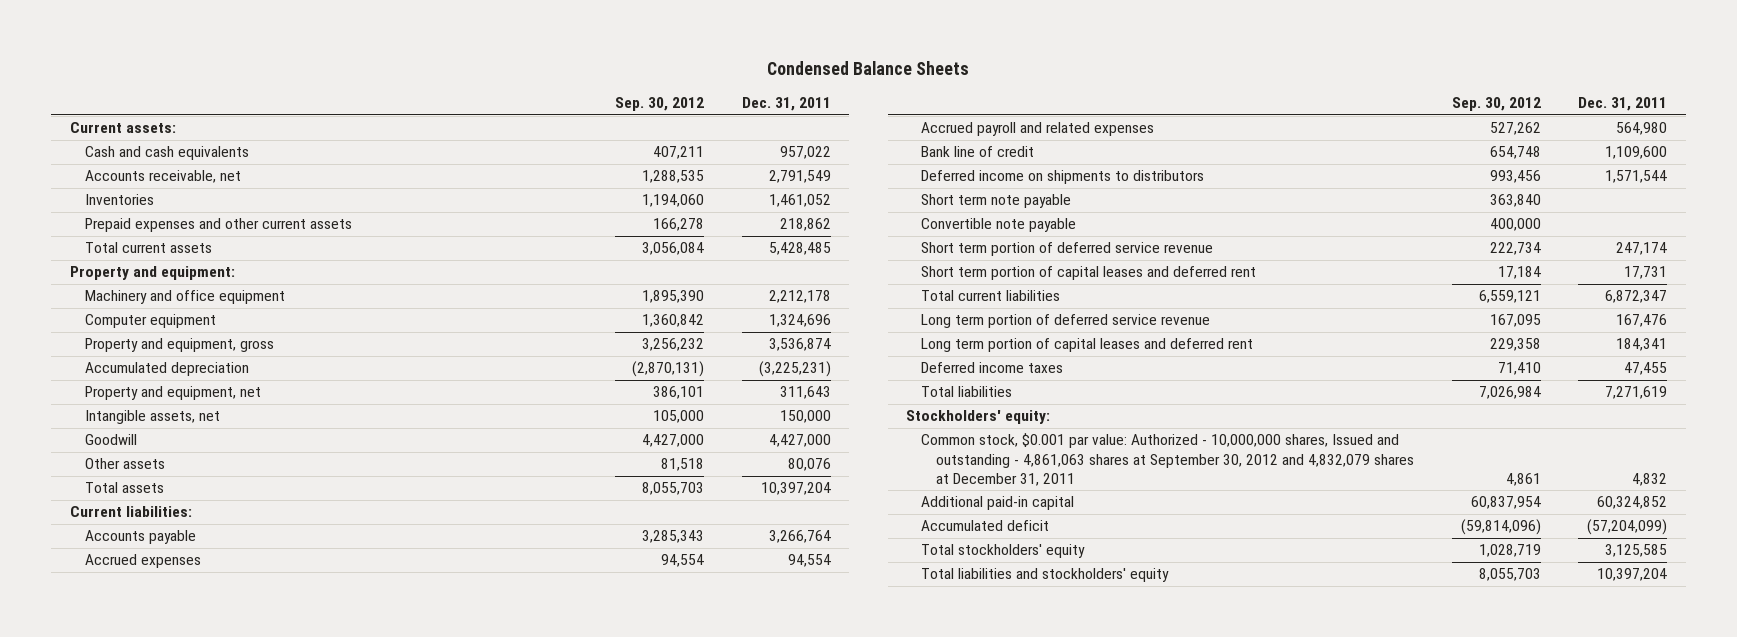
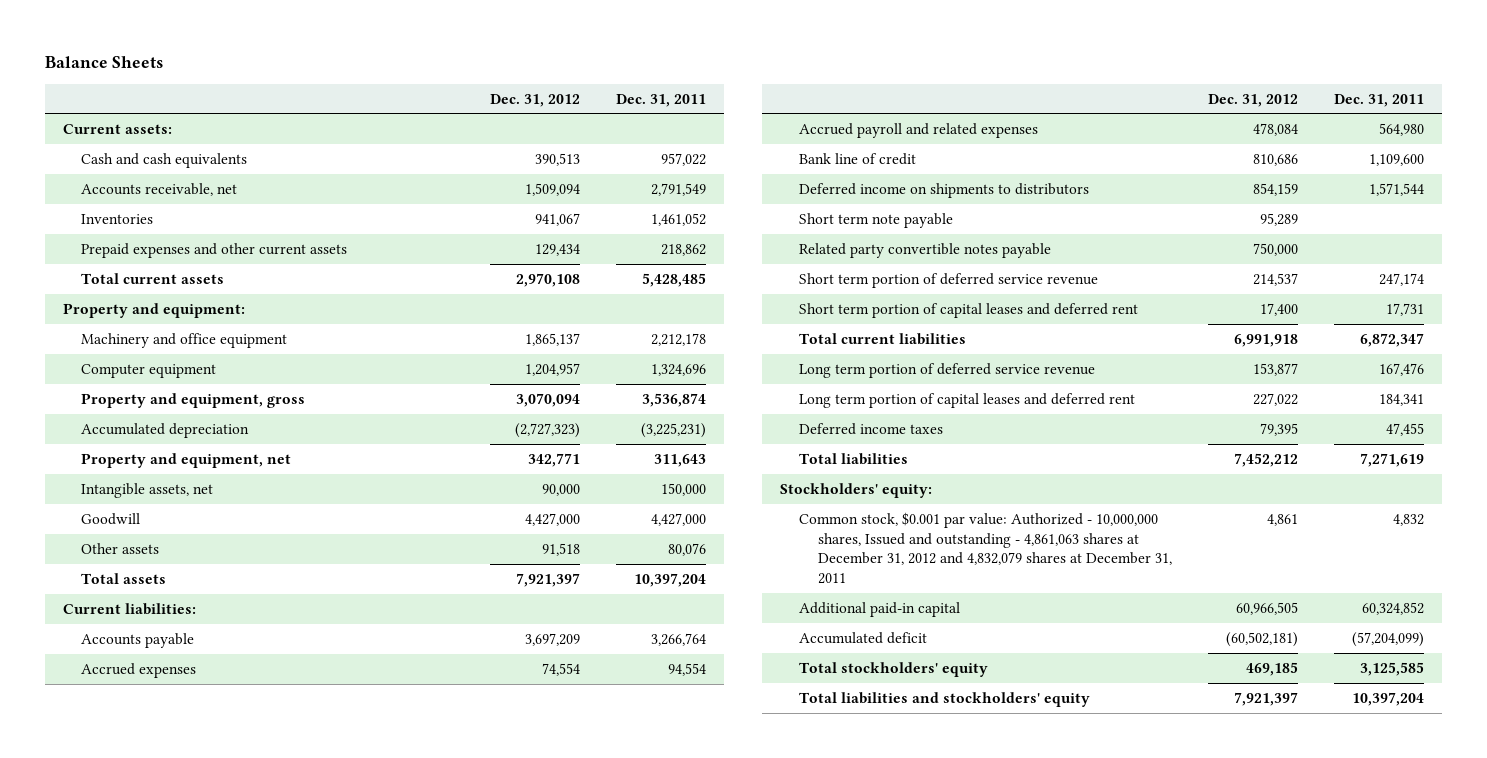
- Condensed Balance Sheets
+ Balance Sheets
- | Sep. 30, 2012 | Dec. 31, 2011
+ | Dec. 31, 2012 | Dec. 31, 2011
- Convertible note payable | 400,000 |
+ Related party convertible notes payable | 750,000 |
- Common stock, $0.001 par value: Authorized - 10,000,000 shares, Issued and outstanding - 4,861,063 shares at September 30, 2012 and 4,832,079 shares at December 31, 2011 | 4,861 | 4,832
+ Common stock, $0.001 par value: Authorized - 10,000,000 shares, Issued and outstanding - 4,861,063 shares at December 31, 2012 and 4,832,079 shares at December 31, 2011 | 4,861 | 4,832

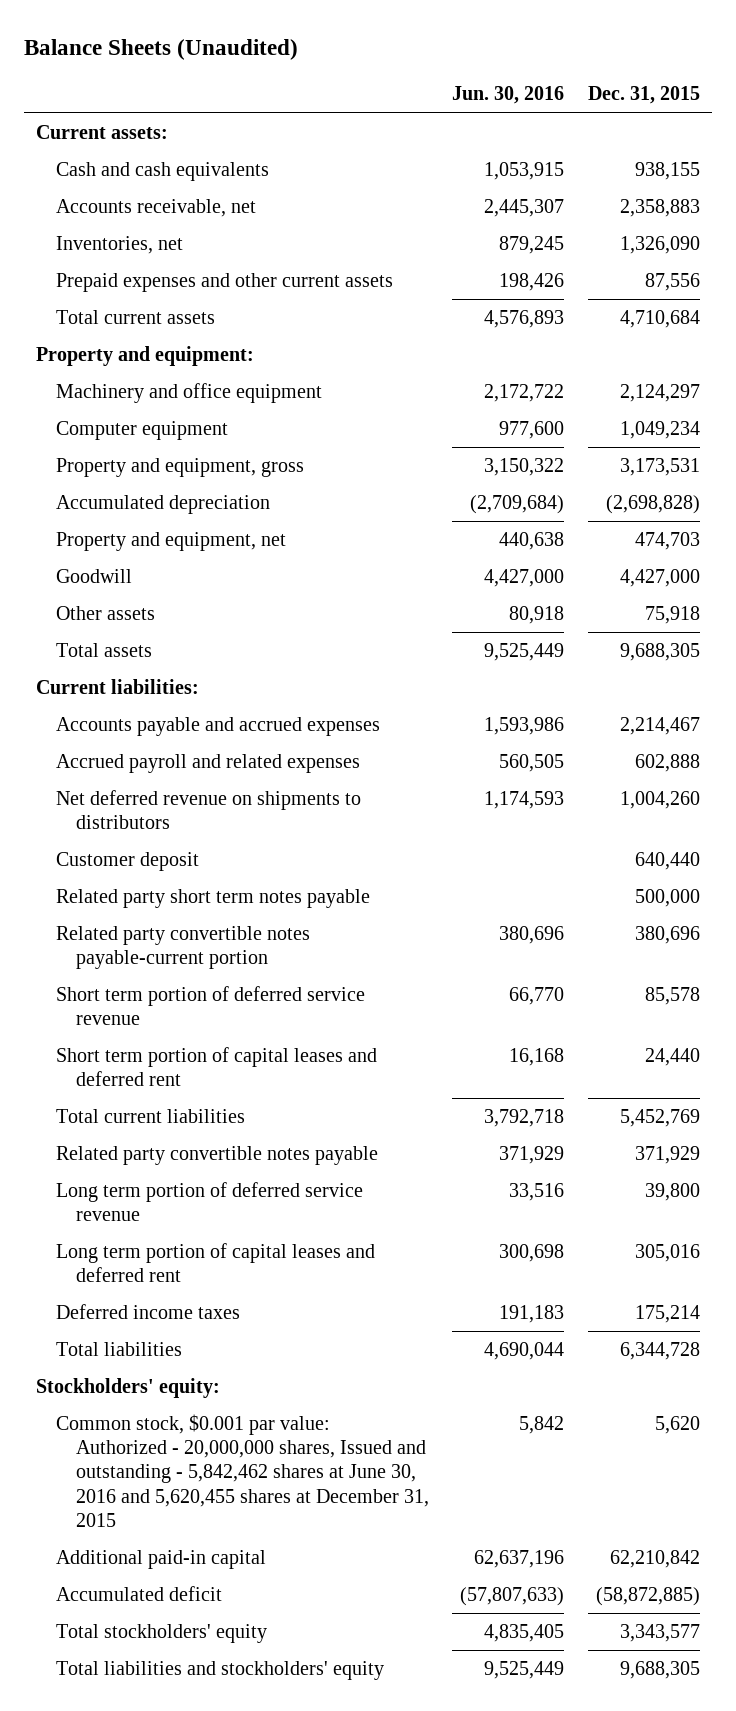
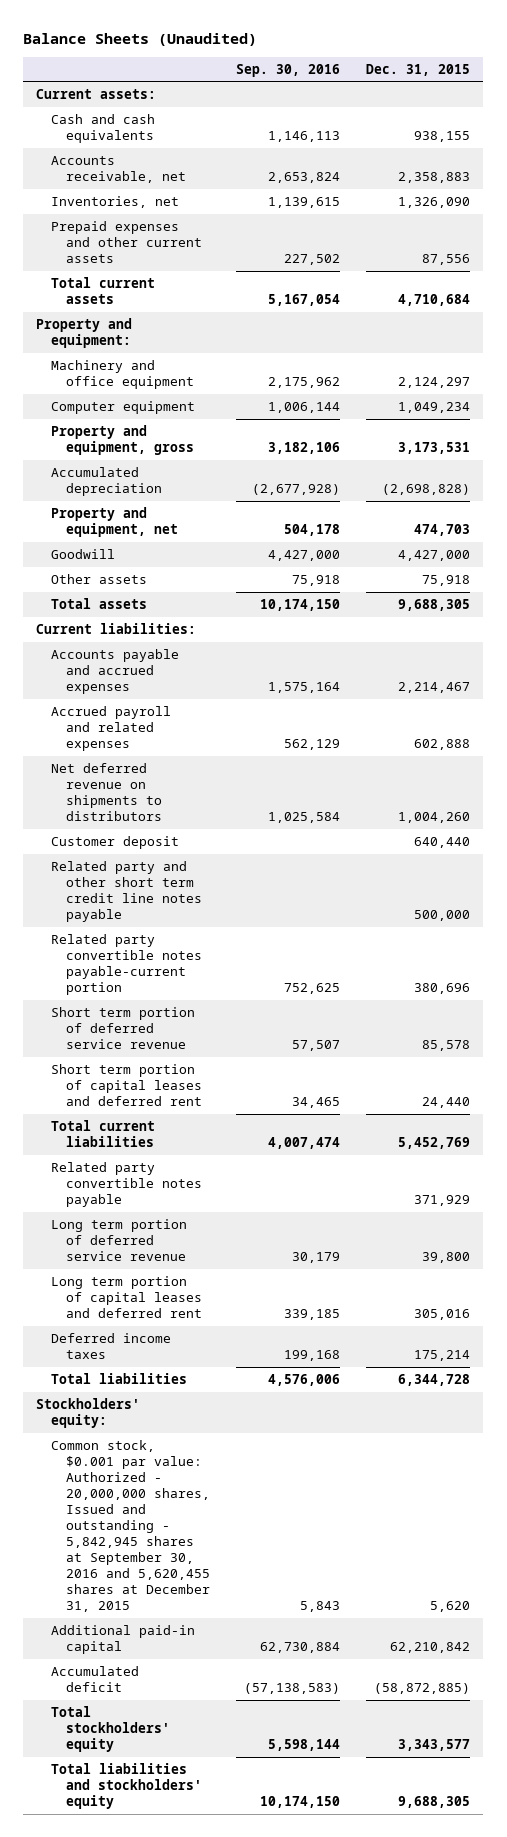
- | Jun. 30, 2016 | Dec. 31, 2015
+ | Sep. 30, 2016 | Dec. 31, 2015
- Related party short term notes payable | | 500,000
+ Related party and other short term credit line notes payable | | 500,000
- Common stock, $0.001 par value: Authorized - 20,000,000 shares, Issued and outstanding - 5,842,462 shares at June 30, 2016 and 5,620,455 shares at December 31, 2015 | 5,842 | 5,620
+ Common stock, $0.001 par value: Authorized - 20,000,000 shares, Issued and outstanding - 5,842,945 shares at September 30, 2016 and 5,620,455 shares at December 31, 2015 | 5,843 | 5,620

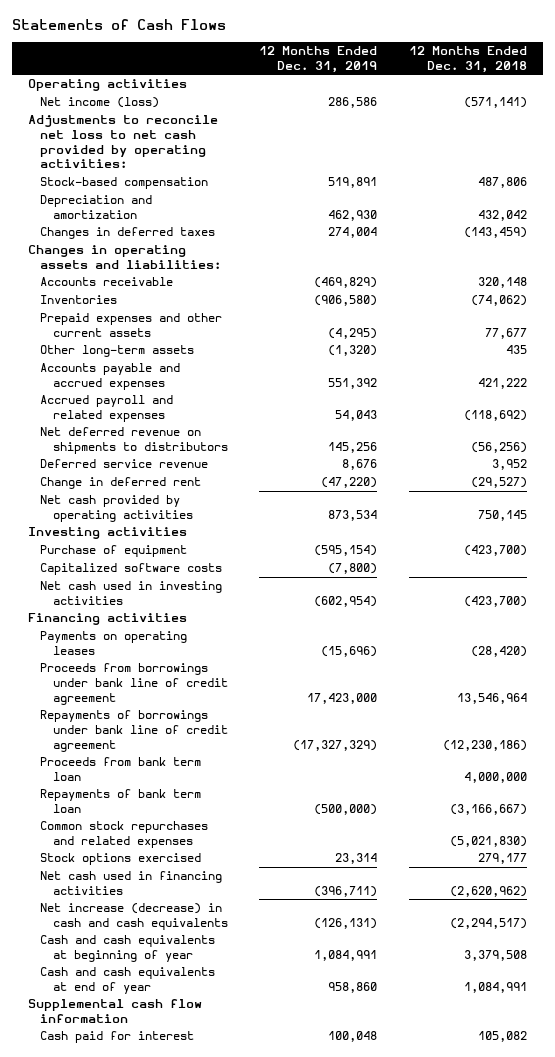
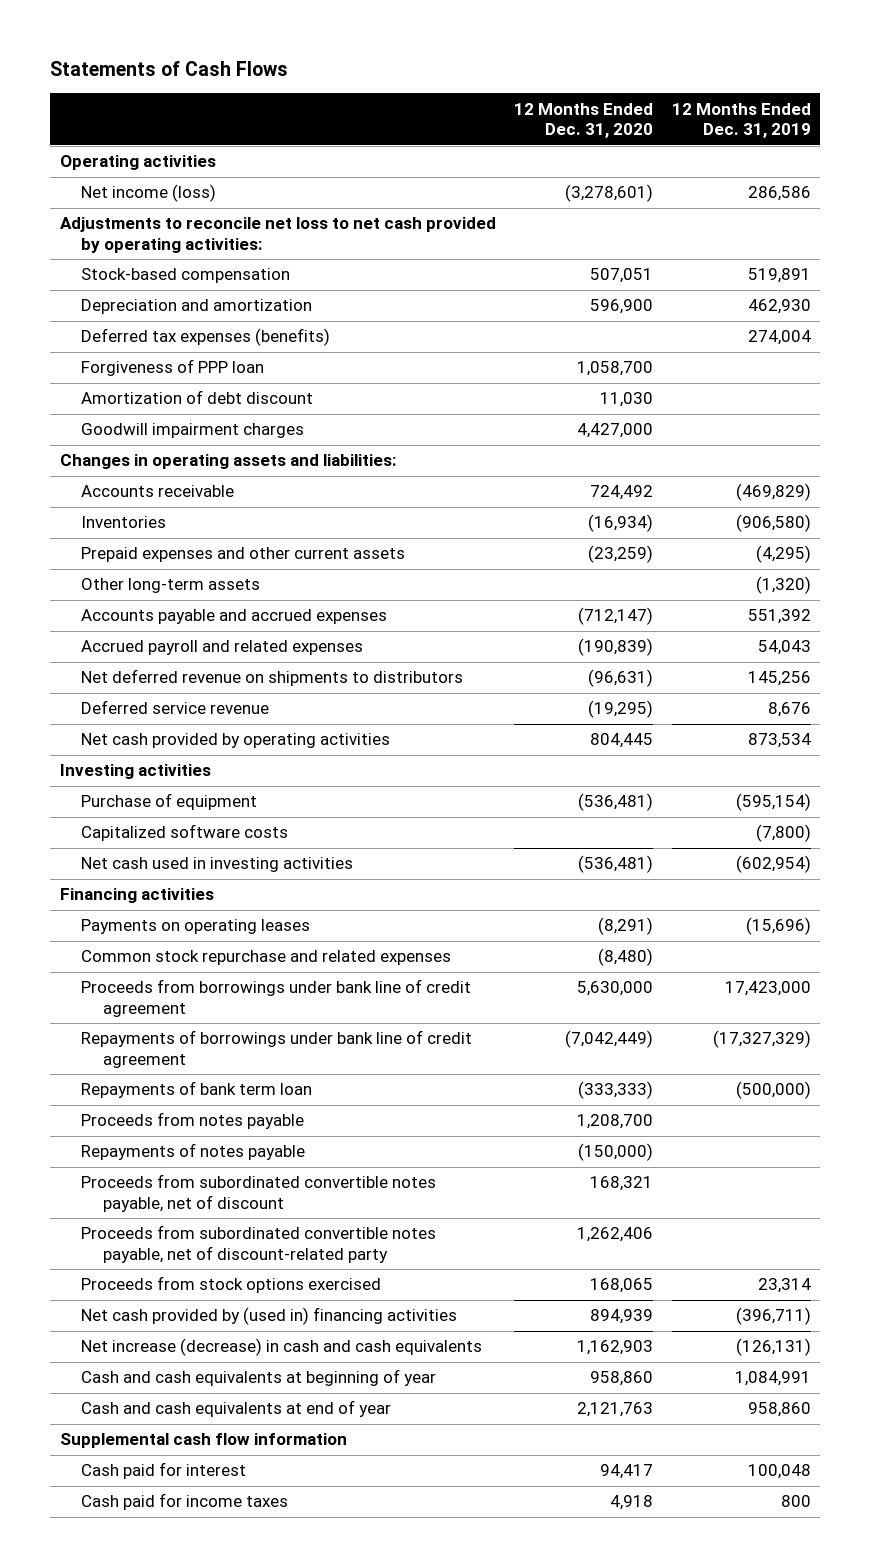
- | 12 Months Ended Dec. 31, 2019 | 12 Months Ended Dec. 31, 2018
+ | 12 Months Ended Dec. 31, 2020 | 12 Months Ended Dec. 31, 2019
- Changes in deferred taxes | 274,004 | (143,459)
+ Deferred tax expenses (benefits) | | 274,004
+ Forgiveness of PPP loan | 1,058,700 |
+ Amortization of debt discount | 11,030 |
+ Goodwill impairment charges | 4,427,000 |
- Change in deferred rent | (47,220) | (29,527)
+ Common stock repurchase and related expenses | (8,480) |
- Proceeds from bank term loan | | 4,000,000
- Common stock repurchases and related expenses | | (5,021,830)
- Stock options exercised | 23,314 | 279,177
- Net cash used in financing activities | (396,711) | (2,620,962)
+ Proceeds from notes payable | 1,208,700 |
+ Repayments of notes payable | (150,000) |
+ Proceeds from subordinated convertible notes payable, net of discount | 168,321 |
+ Proceeds from subordinated convertible notes payable, net of discount-related party | 1,262,406 |
+ Proceeds from stock options exercised | 168,065 | 23,314
+ Net cash provided by (used in) financing activities | 894,939 | (396,711)
+ Cash paid for income taxes | 4,918 | 800

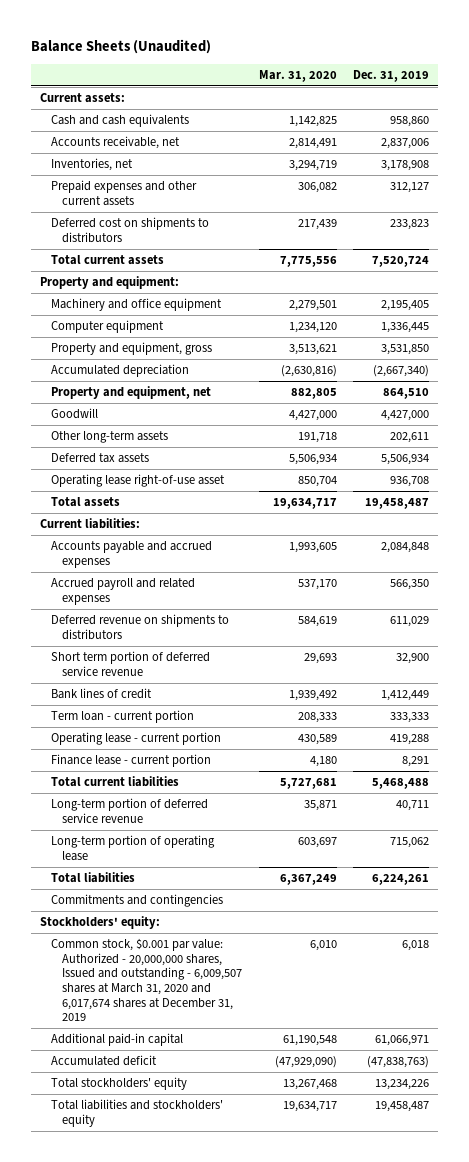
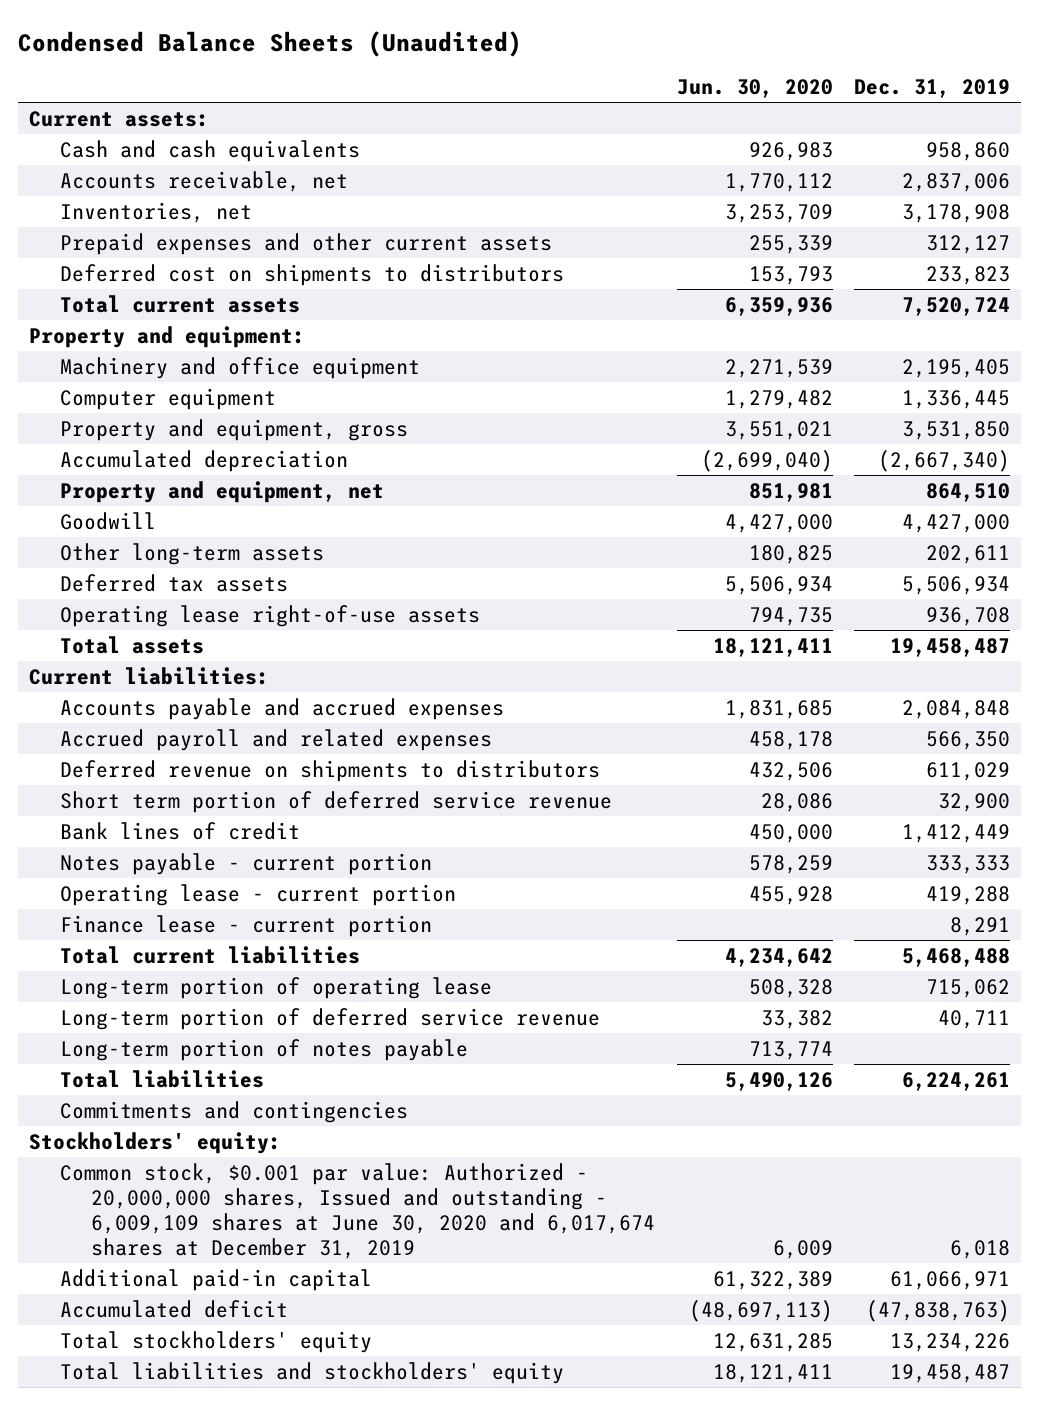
- Balance Sheets (Unaudited)
+ Condensed Balance Sheets (Unaudited)
- | Mar. 31, 2020 | Dec. 31, 2019
+ | Jun. 30, 2020 | Dec. 31, 2019
- Operating lease right-of-use asset | 850,704 | 936,708
+ Operating lease right-of-use assets | 794,735 | 936,708
- Term loan - current portion | 208,333 | 333,333
+ Notes payable - current portion | 578,259 | 333,333
moved down: Long-term portion of deferred service revenue | 33,382 | 40,711
+ Long-term portion of notes payable | 713,774 |
- Common stock, $0.001 par value: Authorized - 20,000,000 shares, Issued and outstanding - 6,009,507 shares at March 31, 2020 and 6,017,674 shares at December 31, 2019 | 6,010 | 6,018
+ Common stock, $0.001 par value: Authorized - 20,000,000 shares, Issued and outstanding - 6,009,109 shares at June 30, 2020 and 6,017,674 shares at December 31, 2019 | 6,009 | 6,018

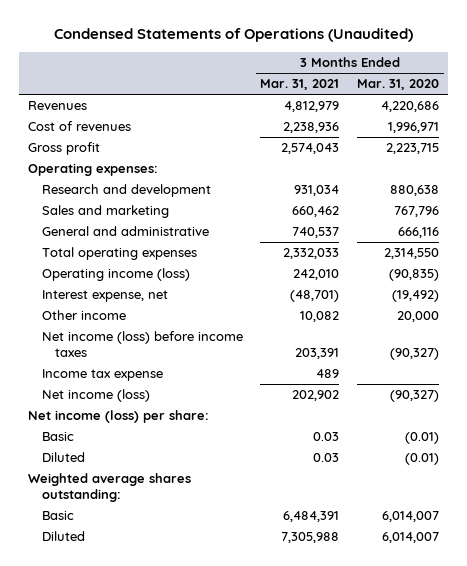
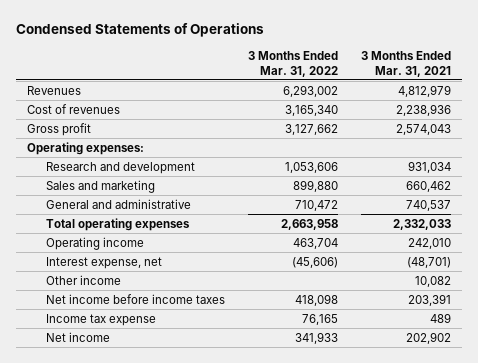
- Condensed Statements of Operations (Unaudited)
+ Condensed Statements of Operations
- | 3 Months Ended Mar. 31, 2021 | 3 Months Ended Mar. 31, 2020
+ | 3 Months Ended Mar. 31, 2022 | 3 Months Ended Mar. 31, 2021
- Operating income (loss) | 242,010 | (90,835)
+ Operating income | 463,704 | 242,010
- Net income (loss) before income taxes | 203,391 | (90,327)
+ Net income before income taxes | 418,098 | 203,391
- Net income (loss) | 202,902 | (90,327)
- Net income (loss) per share:
- Basic | 0.03 | (0.01)
- Diluted | 0.03 | (0.01)
- Weighted average shares outstanding:
- Basic | 6,484,391 | 6,014,007
- Diluted | 7,305,988 | 6,014,007
+ Net income | 341,933 | 202,902

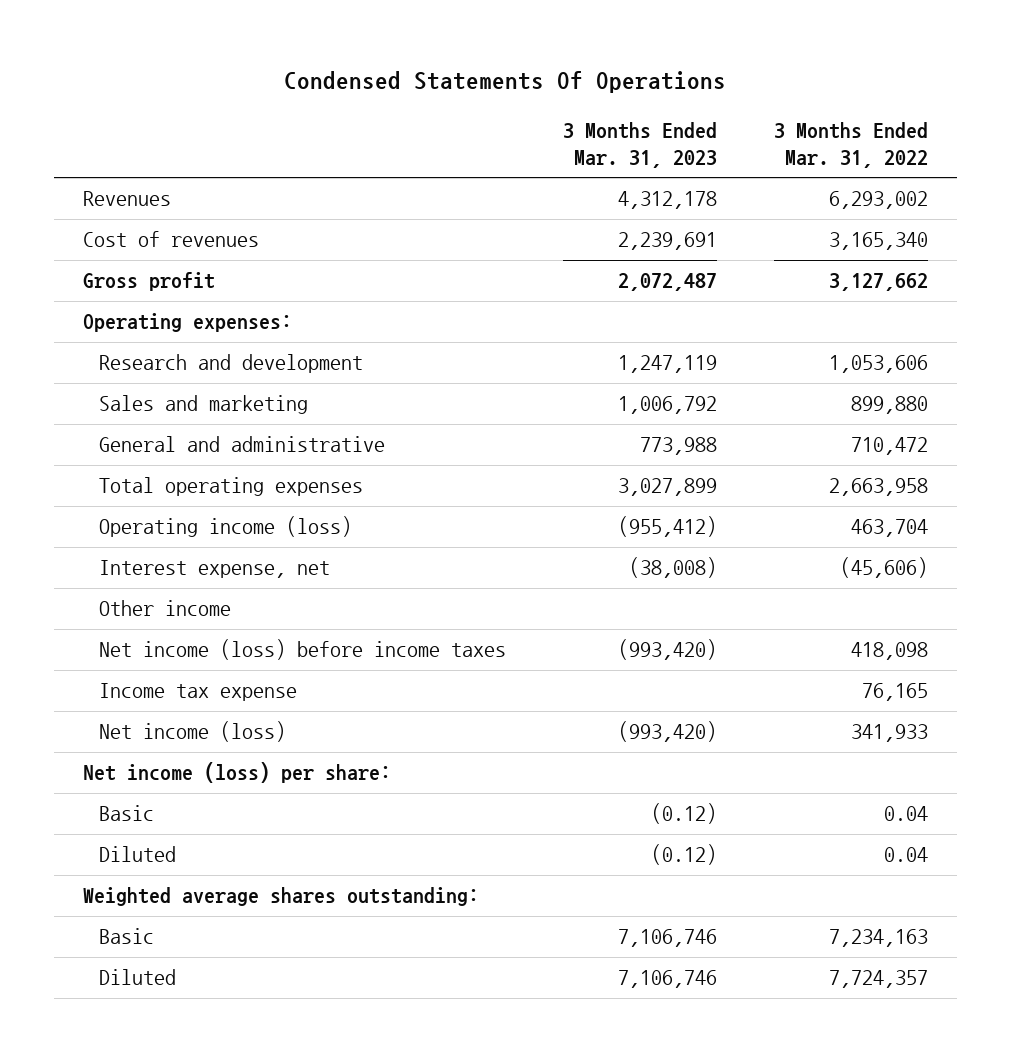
- Condensed Statements of Operations
+ Condensed Statements Of Operations
- | 3 Months Ended Mar. 31, 2022 | 3 Months Ended Mar. 31, 2021
+ | 3 Months Ended Mar. 31, 2023 | 3 Months Ended Mar. 31, 2022
- Operating income | 463,704 | 242,010
+ Operating income (loss) | (955,412) | 463,704
- Net income before income taxes | 418,098 | 203,391
+ Net income (loss) before income taxes | (993,420) | 418,098
- Net income | 341,933 | 202,902
+ Net income (loss) | (993,420) | 341,933
+ Net income (loss) per share:
+ Basic | (0.12) | 0.04
+ Diluted | (0.12) | 0.04
+ Weighted average shares outstanding:
+ Basic | 7,106,746 | 7,234,163
+ Diluted | 7,106,746 | 7,724,357

